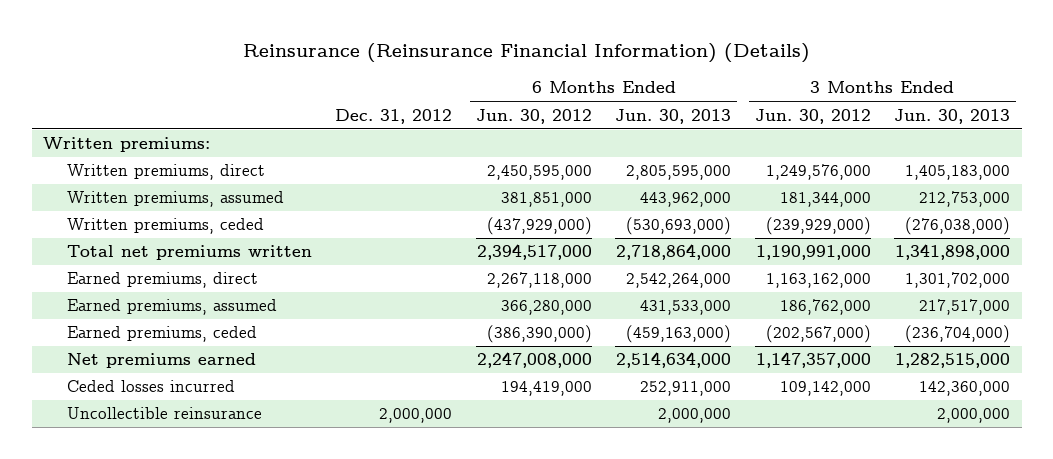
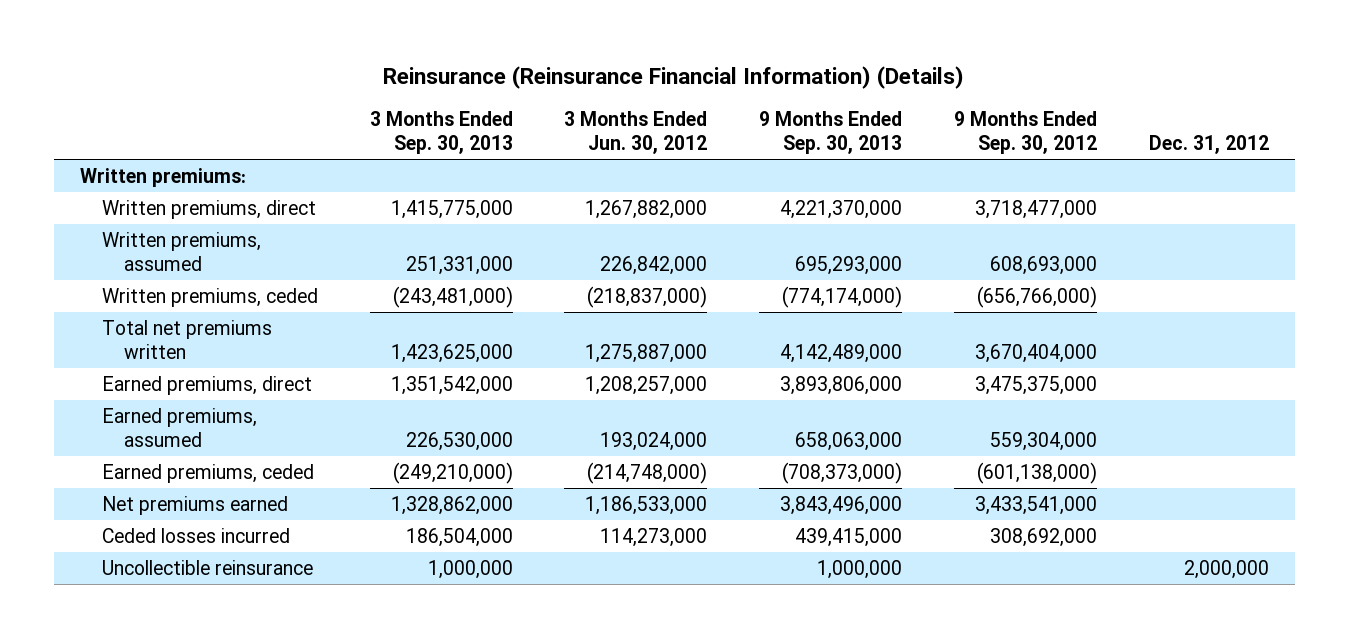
- | Dec. 31, 2012 | 6 Months Ended Jun. 30, 2012 | 6 Months Ended Jun. 30, 2013 | 3 Months Ended Jun. 30, 2012 | 3 Months Ended Jun. 30, 2013
+ | 3 Months Ended Sep. 30, 2013 | 3 Months Ended Jun. 30, 2012 | 9 Months Ended Sep. 30, 2013 | 9 Months Ended Sep. 30, 2012 | Dec. 31, 2012
- Written premiums, direct | | 2,450,595,000 | 2,805,595,000 | 1,249,576,000 | 1,405,183,000
- Written premiums, assumed | | 381,851,000 | 443,962,000 | 181,344,000 | 212,753,000
- Written premiums, ceded | | (437,929,000) | (530,693,000) | (239,929,000) | (276,038,000)
- Total net premiums written | | 2,394,517,000 | 2,718,864,000 | 1,190,991,000 | 1,341,898,000
- Earned premiums, direct | | 2,267,118,000 | 2,542,264,000 | 1,163,162,000 | 1,301,702,000
- Earned premiums, assumed | | 366,280,000 | 431,533,000 | 186,762,000 | 217,517,000
- Earned premiums, ceded | | (386,390,000) | (459,163,000) | (202,567,000) | (236,704,000)
- Net premiums earned | | 2,247,008,000 | 2,514,634,000 | 1,147,357,000 | 1,282,515,000
- Ceded losses incurred | | 194,419,000 | 252,911,000 | 109,142,000 | 142,360,000
+ Written premiums, direct | 1,415,775,000 | 1,267,882,000 | 4,221,370,000 | 3,718,477,000 |
+ Written premiums, assumed | 251,331,000 | 226,842,000 | 695,293,000 | 608,693,000 |
+ Written premiums, ceded | (243,481,000) | (218,837,000) | (774,174,000) | (656,766,000) |
+ Total net premiums written | 1,423,625,000 | 1,275,887,000 | 4,142,489,000 | 3,670,404,000 |
+ Earned premiums, direct | 1,351,542,000 | 1,208,257,000 | 3,893,806,000 | 3,475,375,000 |
+ Earned premiums, assumed | 226,530,000 | 193,024,000 | 658,063,000 | 559,304,000 |
+ Earned premiums, ceded | (249,210,000) | (214,748,000) | (708,373,000) | (601,138,000) |
+ Net premiums earned | 1,328,862,000 | 1,186,533,000 | 3,843,496,000 | 3,433,541,000 |
+ Ceded losses incurred | 186,504,000 | 114,273,000 | 439,415,000 | 308,692,000 |

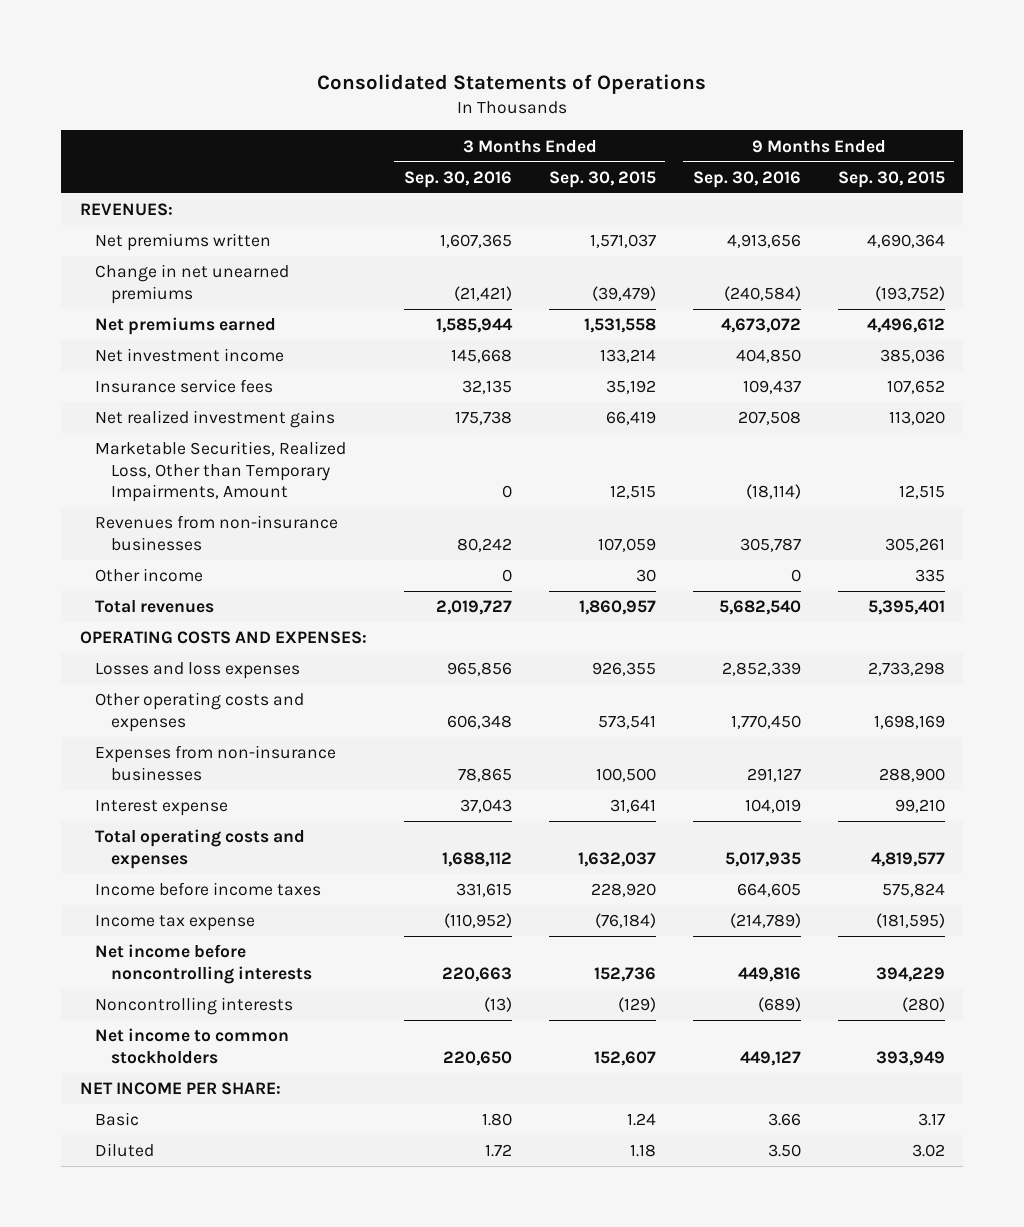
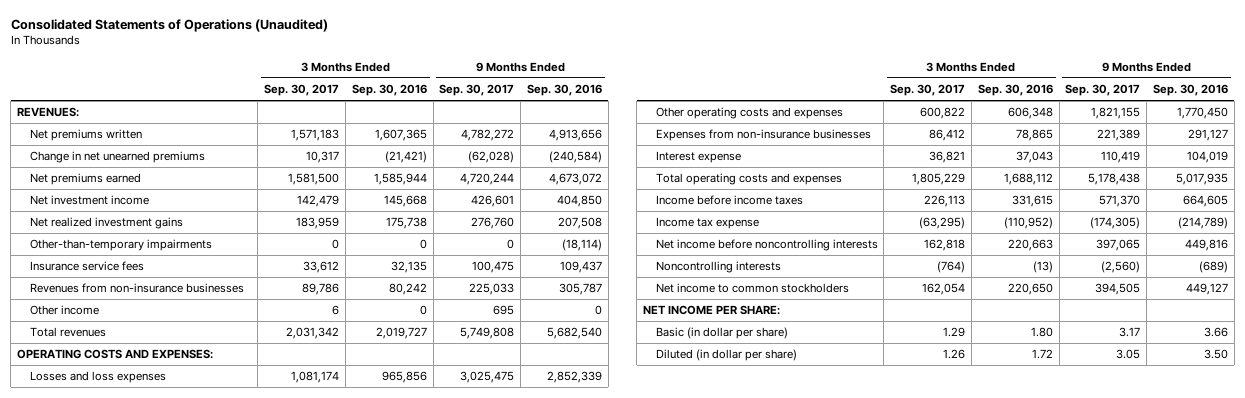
- Consolidated Statements of Operations
+ Consolidated Statements of Operations (Unaudited)
- | 3 Months Ended Sep. 30, 2016 | 3 Months Ended Sep. 30, 2015 | 9 Months Ended Sep. 30, 2016 | 9 Months Ended Sep. 30, 2015
+ | 3 Months Ended Sep. 30, 2017 | 3 Months Ended Sep. 30, 2016 | 9 Months Ended Sep. 30, 2017 | 9 Months Ended Sep. 30, 2016
- Marketable Securities, Realized Loss, Other than Temporary Impairments, Amount | 0 | 12,515 | (18,114) | 12,515
+ Other-than-temporary impairments | 0 | 0 | 0 | (18,114)
moved down: Insurance service fees | 33,612 | 32,135 | 100,475 | 109,437
- Basic | 1.80 | 1.24 | 3.66 | 3.17
- Diluted | 1.72 | 1.18 | 3.50 | 3.02
+ Basic (in dollar per share) | 1.29 | 1.80 | 3.17 | 3.66
+ Diluted (in dollar per share) | 1.26 | 1.72 | 3.05 | 3.50

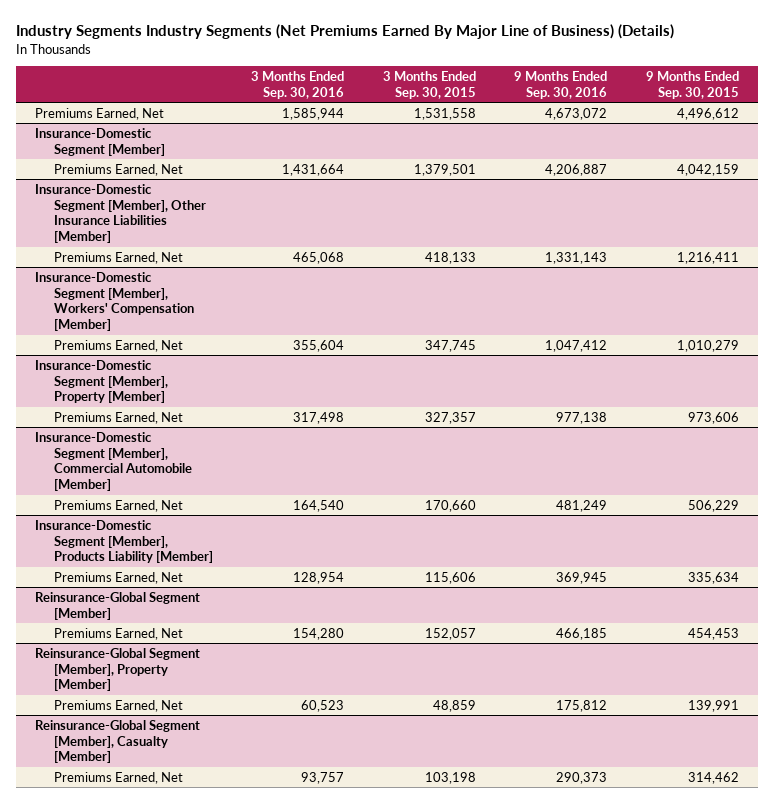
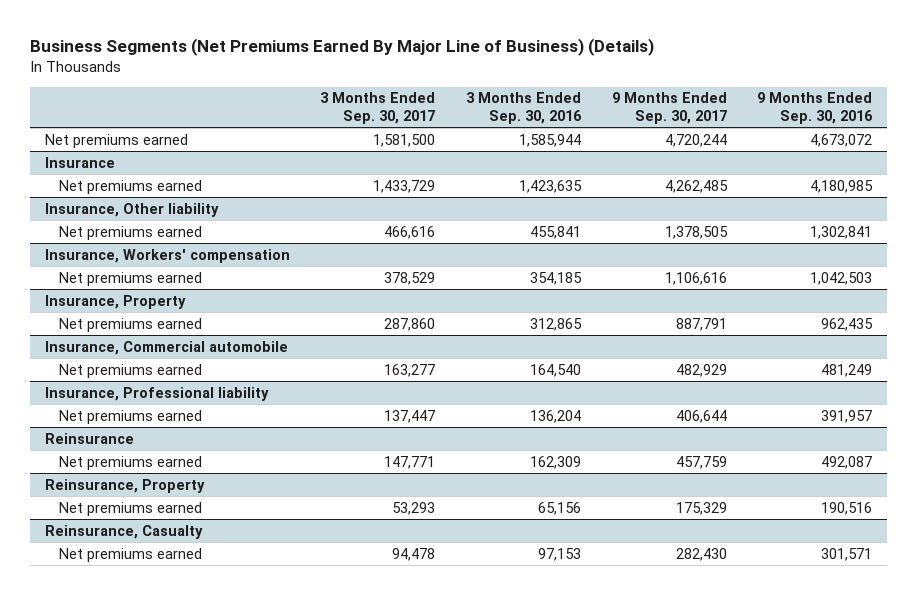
- Industry Segments Industry Segments (Net Premiums Earned By Major Line of Business) (Details)
+ Business Segments (Net Premiums Earned By Major Line of Business) (Details)
- | 3 Months Ended Sep. 30, 2016 | 3 Months Ended Sep. 30, 2015 | 9 Months Ended Sep. 30, 2016 | 9 Months Ended Sep. 30, 2015
+ | 3 Months Ended Sep. 30, 2017 | 3 Months Ended Sep. 30, 2016 | 9 Months Ended Sep. 30, 2017 | 9 Months Ended Sep. 30, 2016
- Premiums Earned, Net | 1,585,944 | 1,531,558 | 4,673,072 | 4,496,612
- Insurance-Domestic Segment [Member]
- Premiums Earned, Net | 1,431,664 | 1,379,501 | 4,206,887 | 4,042,159
- Insurance-Domestic Segment [Member], Other Insurance Liabilities [Member]
- Premiums Earned, Net | 465,068 | 418,133 | 1,331,143 | 1,216,411
- Insurance-Domestic Segment [Member], Workers' Compensation [Member]
- Premiums Earned, Net | 355,604 | 347,745 | 1,047,412 | 1,010,279
- Insurance-Domestic Segment [Member], Property [Member]
- Premiums Earned, Net | 317,498 | 327,357 | 977,138 | 973,606
- Insurance-Domestic Segment [Member], Commercial Automobile [Member]
- Premiums Earned, Net | 164,540 | 170,660 | 481,249 | 506,229
- Insurance-Domestic Segment [Member], Products Liability [Member]
- Premiums Earned, Net | 128,954 | 115,606 | 369,945 | 335,634
- Reinsurance-Global Segment [Member]
- Premiums Earned, Net | 154,280 | 152,057 | 466,185 | 454,453
- Reinsurance-Global Segment [Member], Property [Member]
- Premiums Earned, Net | 60,523 | 48,859 | 175,812 | 139,991
- Reinsurance-Global Segment [Member], Casualty [Member]
- Premiums Earned, Net | 93,757 | 103,198 | 290,373 | 314,462
+ Net premiums earned | 1,581,500 | 1,585,944 | 4,720,244 | 4,673,072
+ Insurance
+ Net premiums earned | 1,433,729 | 1,423,635 | 4,262,485 | 4,180,985
+ Insurance, Other liability
+ Net premiums earned | 466,616 | 455,841 | 1,378,505 | 1,302,841
+ Insurance, Workers' compensation
+ Net premiums earned | 378,529 | 354,185 | 1,106,616 | 1,042,503
+ Insurance, Property
+ Net premiums earned | 287,860 | 312,865 | 887,791 | 962,435
+ Insurance, Commercial automobile
+ Net premiums earned | 163,277 | 164,540 | 482,929 | 481,249
+ Insurance, Professional liability
+ Net premiums earned | 137,447 | 136,204 | 406,644 | 391,957
+ Reinsurance
+ Net premiums earned | 147,771 | 162,309 | 457,759 | 492,087
+ Reinsurance, Property
+ Net premiums earned | 53,293 | 65,156 | 175,329 | 190,516
+ Reinsurance, Casualty
+ Net premiums earned | 94,478 | 97,153 | 282,430 | 301,571

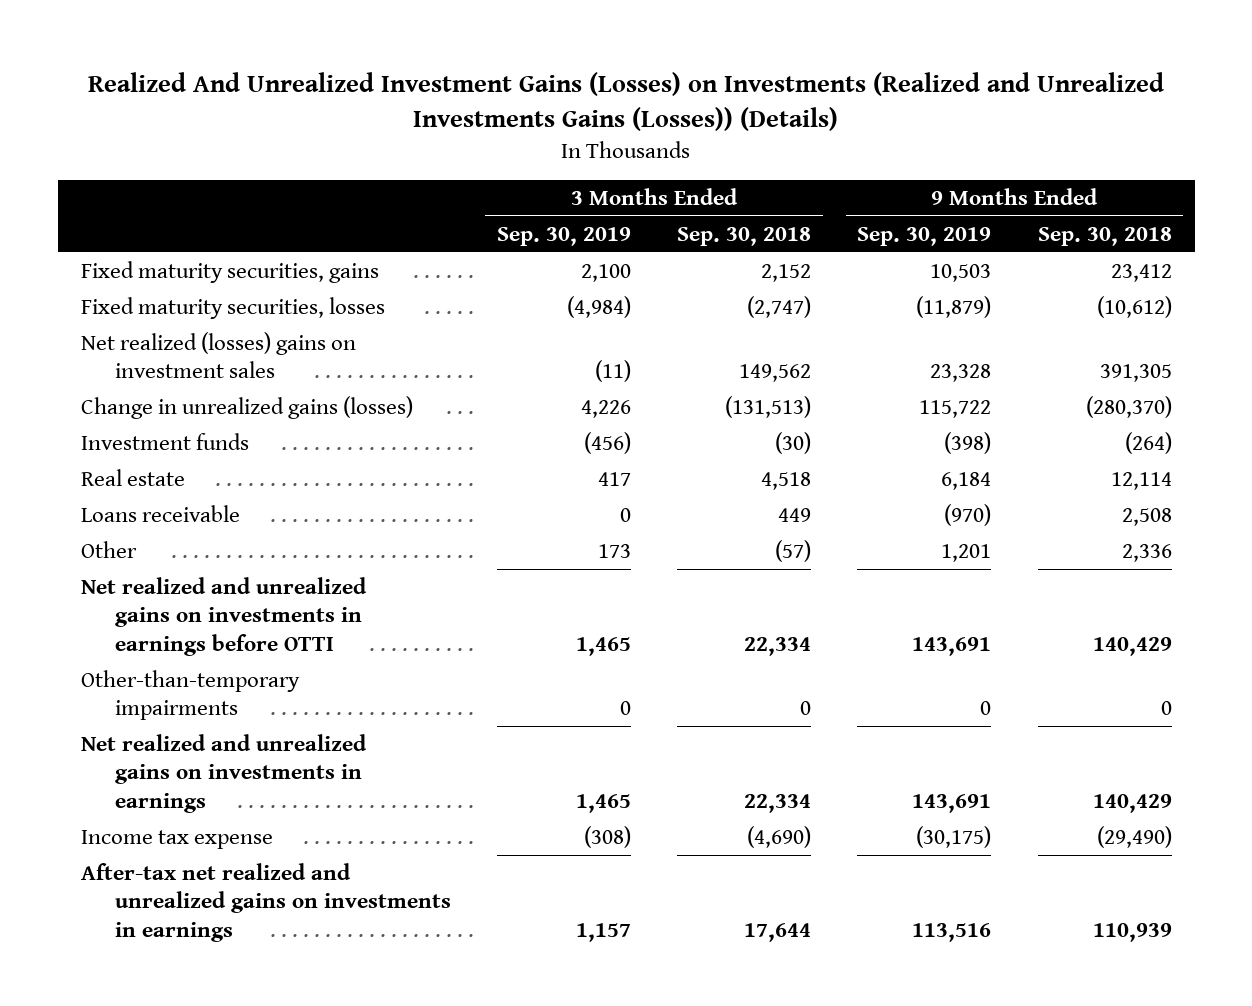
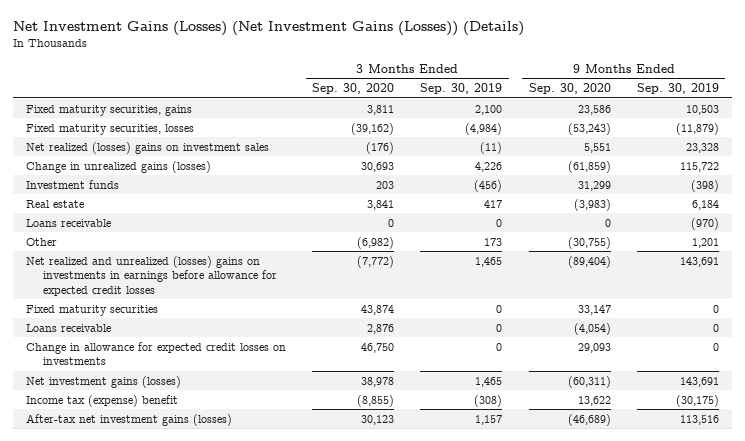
- Realized And Unrealized Investment Gains (Losses) on Investments (Realized and Unrealized Investments Gains (Losses)) (Details)
+ Net Investment Gains (Losses) (Net Investment Gains (Losses)) (Details)
- | 3 Months Ended Sep. 30, 2019 | 3 Months Ended Sep. 30, 2018 | 9 Months Ended Sep. 30, 2019 | 9 Months Ended Sep. 30, 2018
+ | 3 Months Ended Sep. 30, 2020 | 3 Months Ended Sep. 30, 2019 | 9 Months Ended Sep. 30, 2020 | 9 Months Ended Sep. 30, 2019
- Net realized and unrealized gains on investments in earnings before OTTI | 1,465 | 22,334 | 143,691 | 140,429
- Other-than-temporary impairments | 0 | 0 | 0 | 0
- Net realized and unrealized gains on investments in earnings | 1,465 | 22,334 | 143,691 | 140,429
- Income tax expense | (308) | (4,690) | (30,175) | (29,490)
- After-tax net realized and unrealized gains on investments in earnings | 1,157 | 17,644 | 113,516 | 110,939
+ Net realized and unrealized (losses) gains on investments in earnings before allowance for expected credit losses | (7,772) | 1,465 | (89,404) | 143,691
+ Fixed maturity securities | 43,874 | 0 | 33,147 | 0
+ Loans receivable | 2,876 | 0 | (4,054) | 0
+ Change in allowance for expected credit losses on investments | 46,750 | 0 | 29,093 | 0
+ Net investment gains (losses) | 38,978 | 1,465 | (60,311) | 143,691
+ Income tax (expense) benefit | (8,855) | (308) | 13,622 | (30,175)
+ After-tax net investment gains (losses) | 30,123 | 1,157 | (46,689) | 113,516

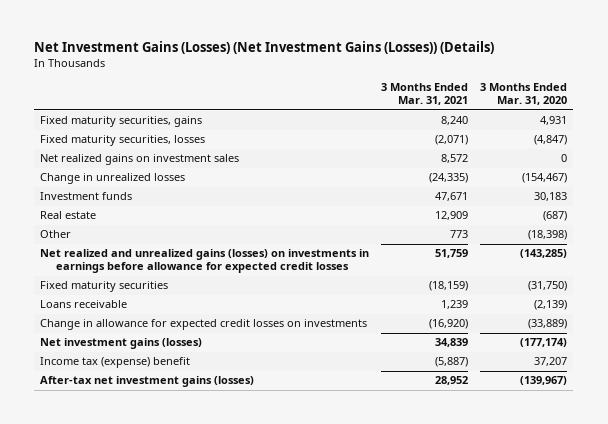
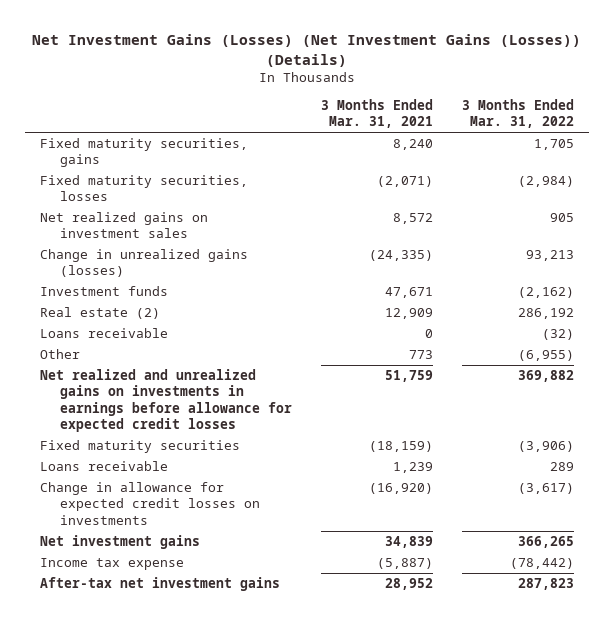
- | 3 Months Ended Mar. 31, 2021 | 3 Months Ended Mar. 31, 2020
+ | 3 Months Ended Mar. 31, 2021 | 3 Months Ended Mar. 31, 2022
- Change in unrealized losses | (24,335) | (154,467)
+ Change in unrealized gains (losses) | (24,335) | 93,213
- Real estate | 12,909 | (687)
+ Real estate (2) | 12,909 | 286,192
+ Loans receivable | 0 | (32)
- Net realized and unrealized gains (losses) on investments in earnings before allowance for expected credit losses | 51,759 | (143,285)
+ Net realized and unrealized gains on investments in earnings before allowance for expected credit losses | 51,759 | 369,882
- Net investment gains (losses) | 34,839 | (177,174)
- Income tax (expense) benefit | (5,887) | 37,207
- After-tax net investment gains (losses) | 28,952 | (139,967)
+ Net investment gains | 34,839 | 366,265
+ Income tax expense | (5,887) | (78,442)
+ After-tax net investment gains | 28,952 | 287,823

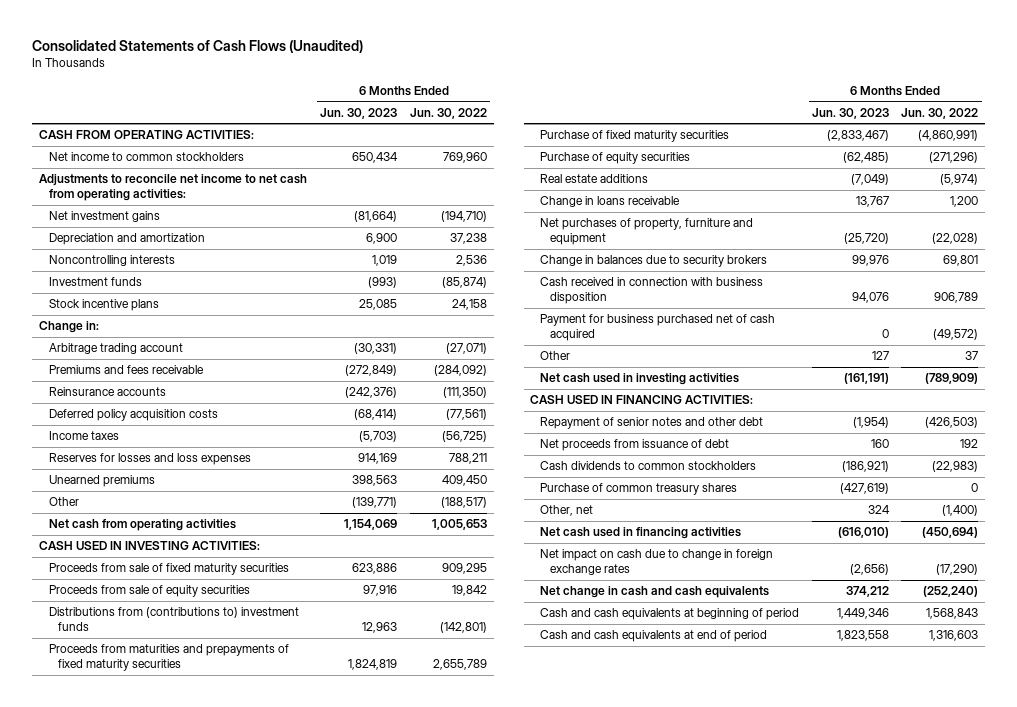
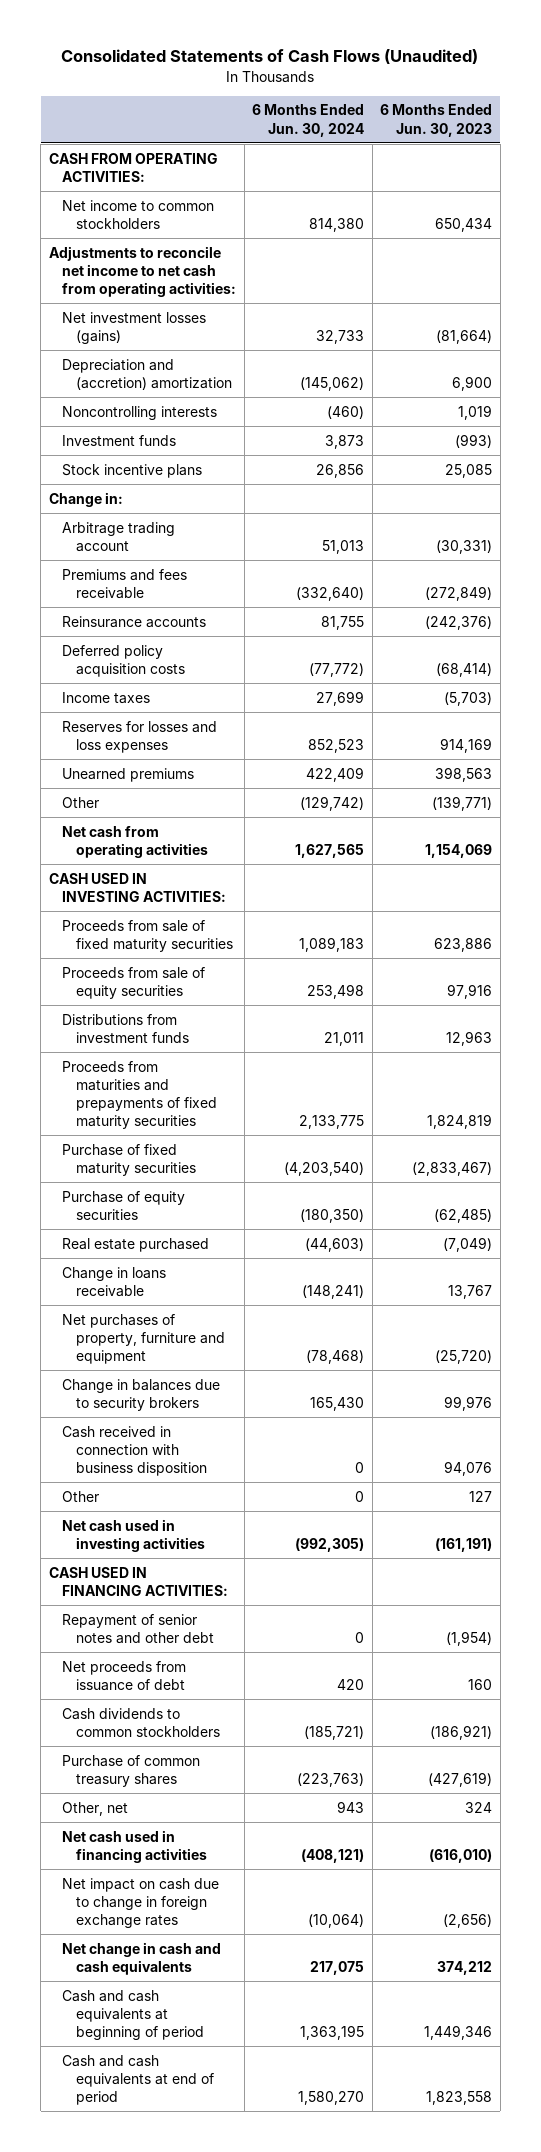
- | 6 Months Ended Jun. 30, 2023 | 6 Months Ended Jun. 30, 2022
+ | 6 Months Ended Jun. 30, 2024 | 6 Months Ended Jun. 30, 2023
- Net investment gains | (81,664) | (194,710)
- Depreciation and amortization | 6,900 | 37,238
+ Net investment losses (gains) | 32,733 | (81,664)
+ Depreciation and (accretion) amortization | (145,062) | 6,900
- Distributions from (contributions to) investment funds | 12,963 | (142,801)
+ Distributions from investment funds | 21,011 | 12,963
- Real estate additions | (7,049) | (5,974)
+ Real estate purchased | (44,603) | (7,049)
- Payment for business purchased net of cash acquired | 0 | (49,572)

